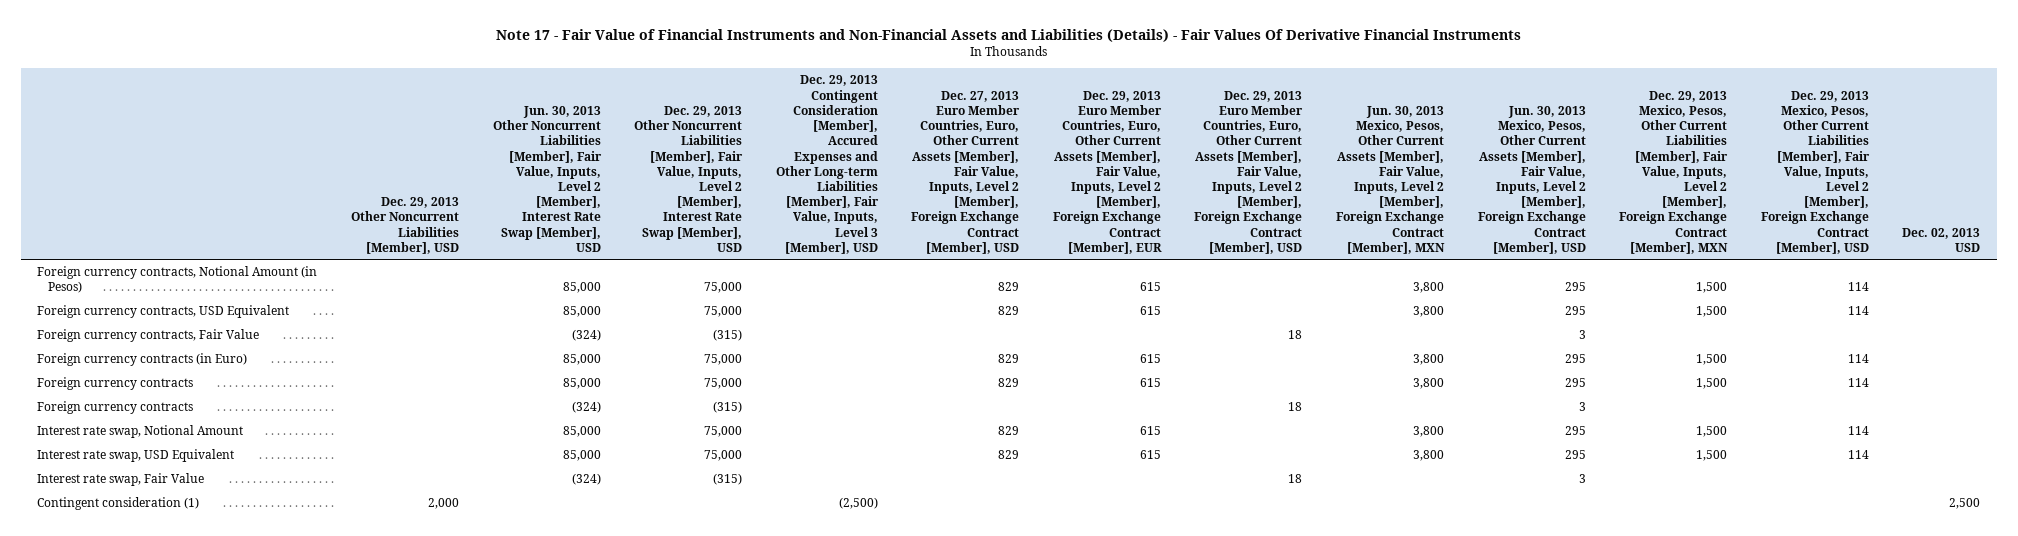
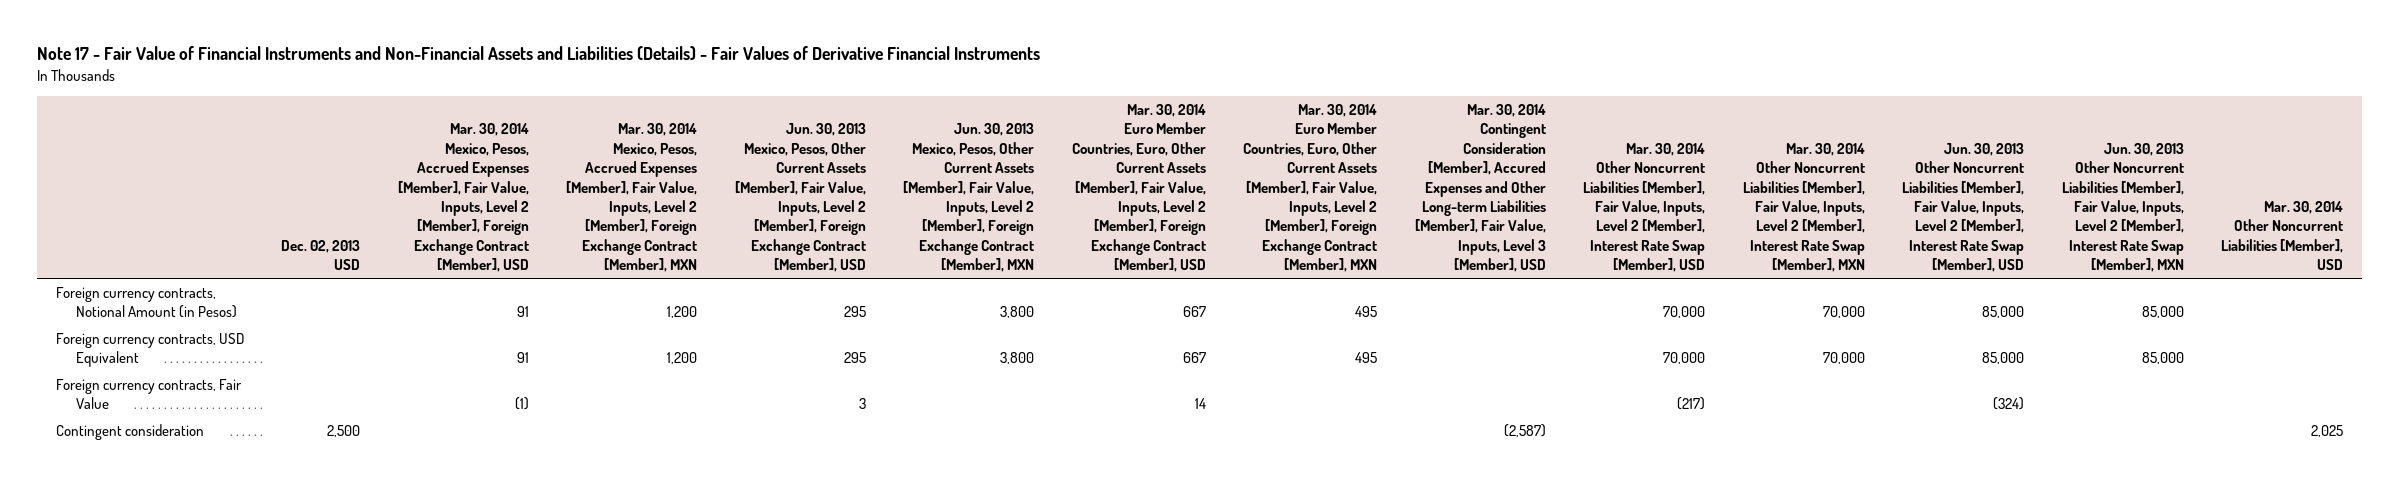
- Note 17 - Fair Value of Financial Instruments and Non-Financial Assets and Liabilities (Details) - Fair Values Of Derivative Financial Instruments
+ Note 17 - Fair Value of Financial Instruments and Non-Financial Assets and Liabilities (Details) - Fair Values of Derivative Financial Instruments
- | Dec. 29, 2013 Other Noncurrent Liabilities [Member], USD | Jun. 30, 2013 Other Noncurrent Liabilities [Member], Fair Value, Inputs, Level 2 [Member], Interest Rate Swap [Member], USD | Dec. 29, 2013 Other Noncurrent Liabilities [Member], Fair Value, Inputs, Level 2 [Member], Interest Rate Swap [Member], USD | Dec. 29, 2013 Contingent Consideration [Member], Accured Expenses and Other Long-term Liabilities [Member], Fair Value, Inputs, Level 3 [Member], USD | Dec. 27, 2013 Euro Member Countries, Euro, Other Current Assets [Member], Fair Value, Inputs, Level 2 [Member], Foreign Exchange Contract [Member], USD | Dec. 29, 2013 Euro Member Countries, Euro, Other Current Assets [Member], Fair Value, Inputs, Level 2 [Member], Foreign Exchange Contract [Member], EUR | Dec. 29, 2013 Euro Member Countries, Euro, Other Current Assets [Member], Fair Value, Inputs, Level 2 [Member], Foreign Exchange Contract [Member], USD | Jun. 30, 2013 Mexico, Pesos, Other Current Assets [Member], Fair Value, Inputs, Level 2 [Member], Foreign Exchange Contract [Member], MXN | Jun. 30, 2013 Mexico, Pesos, Other Current Assets [Member], Fair Value, Inputs, Level 2 [Member], Foreign Exchange Contract [Member], USD | Dec. 29, 2013 Mexico, Pesos, Other Current Liabilities [Member], Fair Value, Inputs, Level 2 [Member], Foreign Exchange Contract [Member], MXN | Dec. 29, 2013 Mexico, Pesos, Other Current Liabilities [Member], Fair Value, Inputs, Level 2 [Member], Foreign Exchange Contract [Member], USD | Dec. 02, 2013 USD
+ | Dec. 02, 2013 USD | Mar. 30, 2014 Mexico, Pesos, Accrued Expenses [Member], Fair Value, Inputs, Level 2 [Member], Foreign Exchange Contract [Member], USD | Mar. 30, 2014 Mexico, Pesos, Accrued Expenses [Member], Fair Value, Inputs, Level 2 [Member], Foreign Exchange Contract [Member], MXN | Jun. 30, 2013 Mexico, Pesos, Other Current Assets [Member], Fair Value, Inputs, Level 2 [Member], Foreign Exchange Contract [Member], USD | Jun. 30, 2013 Mexico, Pesos, Other Current Assets [Member], Fair Value, Inputs, Level 2 [Member], Foreign Exchange Contract [Member], MXN | Mar. 30, 2014 Euro Member Countries, Euro, Other Current Assets [Member], Fair Value, Inputs, Level 2 [Member], Foreign Exchange Contract [Member], USD | Mar. 30, 2014 Euro Member Countries, Euro, Other Current Assets [Member], Fair Value, Inputs, Level 2 [Member], Foreign Exchange Contract [Member], MXN | Mar. 30, 2014 Contingent Consideration [Member], Accured Expenses and Other Long-term Liabilities [Member], Fair Value, Inputs, Level 3 [Member], USD | Mar. 30, 2014 Other Noncurrent Liabilities [Member], Fair Value, Inputs, Level 2 [Member], Interest Rate Swap [Member], USD | Mar. 30, 2014 Other Noncurrent Liabilities [Member], Fair Value, Inputs, Level 2 [Member], Interest Rate Swap [Member], MXN | Jun. 30, 2013 Other Noncurrent Liabilities [Member], Fair Value, Inputs, Level 2 [Member], Interest Rate Swap [Member], USD | Jun. 30, 2013 Other Noncurrent Liabilities [Member], Fair Value, Inputs, Level 2 [Member], Interest Rate Swap [Member], MXN | Mar. 30, 2014 Other Noncurrent Liabilities [Member], USD
- Foreign currency contracts (in Euro) | | 85,000 | 75,000 | | 829 | 615 | | 3,800 | 295 | 1,500 | 114 |
- Foreign currency contracts | | 85,000 | 75,000 | | 829 | 615 | | 3,800 | 295 | 1,500 | 114 |
- Foreign currency contracts | | (324) | (315) | | | | 18 | | 3 | | |
- Interest rate swap, Notional Amount | | 85,000 | 75,000 | | 829 | 615 | | 3,800 | 295 | 1,500 | 114 |
- Interest rate swap, USD Equivalent | | 85,000 | 75,000 | | 829 | 615 | | 3,800 | 295 | 1,500 | 114 |
- Interest rate swap, Fair Value | | (324) | (315) | | | | 18 | | 3 | | |
- Contingent consideration (1) | 2,000 | | | (2,500) | | | | | | | | 2,500
+ Contingent consideration | 2,500 | | | | | | | (2,587) | | | | | 2,025

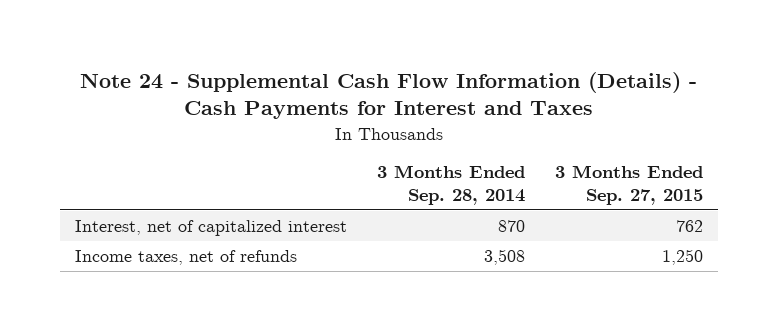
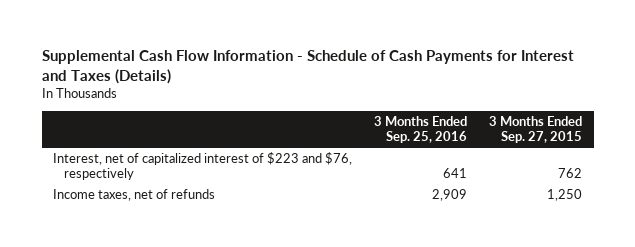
- Note 24 - Supplemental Cash Flow Information (Details) - Cash Payments for Interest and Taxes
+ Supplemental Cash Flow Information - Schedule of Cash Payments for Interest and Taxes (Details)
- | 3 Months Ended Sep. 28, 2014 | 3 Months Ended Sep. 27, 2015
+ | 3 Months Ended Sep. 25, 2016 | 3 Months Ended Sep. 27, 2015
- Interest, net of capitalized interest | 870 | 762
+ Interest, net of capitalized interest of $223 and $76, respectively | 641 | 762

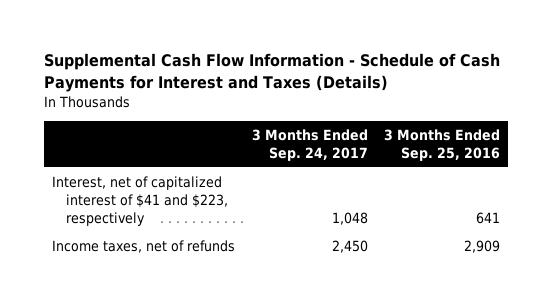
- | 3 Months Ended Sep. 25, 2016 | 3 Months Ended Sep. 27, 2015
+ | 3 Months Ended Sep. 24, 2017 | 3 Months Ended Sep. 25, 2016
- Interest, net of capitalized interest of $223 and $76, respectively | 641 | 762
+ Interest, net of capitalized interest of $41 and $223, respectively | 1,048 | 641

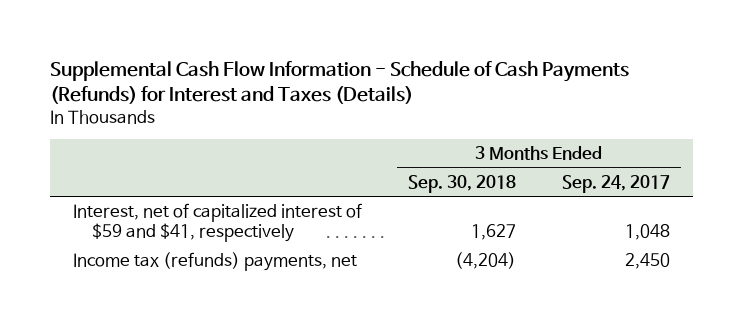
- Supplemental Cash Flow Information - Schedule of Cash Payments for Interest and Taxes (Details)
+ Supplemental Cash Flow Information - Schedule of Cash Payments (Refunds) for Interest and Taxes (Details)
- | 3 Months Ended Sep. 24, 2017 | 3 Months Ended Sep. 25, 2016
+ | 3 Months Ended Sep. 30, 2018 | 3 Months Ended Sep. 24, 2017
- Interest, net of capitalized interest of $41 and $223, respectively | 1,048 | 641
- Income taxes, net of refunds | 2,450 | 2,909
+ Interest, net of capitalized interest of $59 and $41, respectively | 1,627 | 1,048
+ Income tax (refunds) payments, net | (4,204) | 2,450

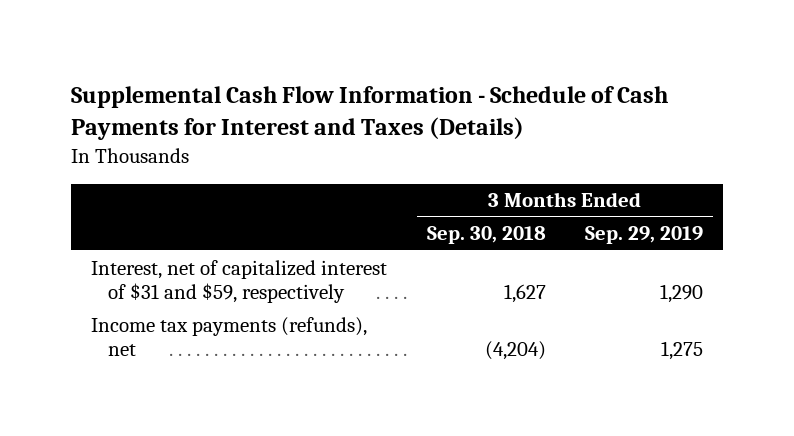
- Supplemental Cash Flow Information - Schedule of Cash Payments (Refunds) for Interest and Taxes (Details)
+ Supplemental Cash Flow Information - Schedule of Cash Payments for Interest and Taxes (Details)
- | 3 Months Ended Sep. 30, 2018 | 3 Months Ended Sep. 24, 2017
+ | 3 Months Ended Sep. 30, 2018 | 3 Months Ended Sep. 29, 2019
- Interest, net of capitalized interest of $59 and $41, respectively | 1,627 | 1,048
- Income tax (refunds) payments, net | (4,204) | 2,450
+ Interest, net of capitalized interest of $31 and $59, respectively | 1,627 | 1,290
+ Income tax payments (refunds), net | (4,204) | 1,275

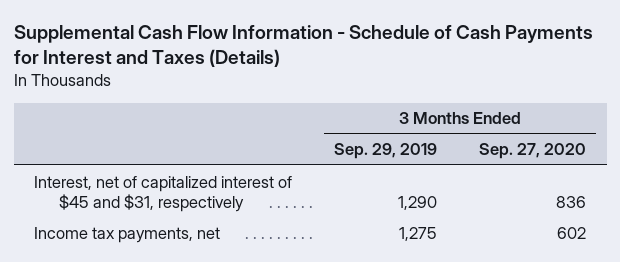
- | 3 Months Ended Sep. 30, 2018 | 3 Months Ended Sep. 29, 2019
+ | 3 Months Ended Sep. 29, 2019 | 3 Months Ended Sep. 27, 2020
- Interest, net of capitalized interest of $31 and $59, respectively | 1,627 | 1,290
- Income tax payments (refunds), net | (4,204) | 1,275
+ Interest, net of capitalized interest of $45 and $31, respectively | 1,290 | 836
+ Income tax payments, net | 1,275 | 602

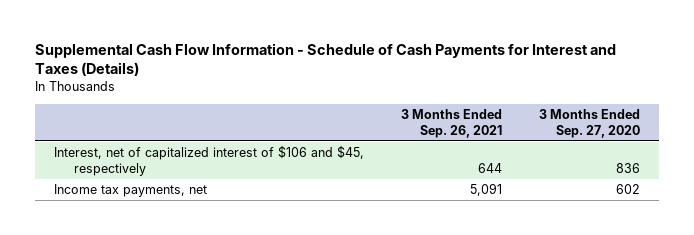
- | 3 Months Ended Sep. 29, 2019 | 3 Months Ended Sep. 27, 2020
+ | 3 Months Ended Sep. 26, 2021 | 3 Months Ended Sep. 27, 2020
- Interest, net of capitalized interest of $45 and $31, respectively | 1,290 | 836
+ Interest, net of capitalized interest of $106 and $45, respectively | 644 | 836

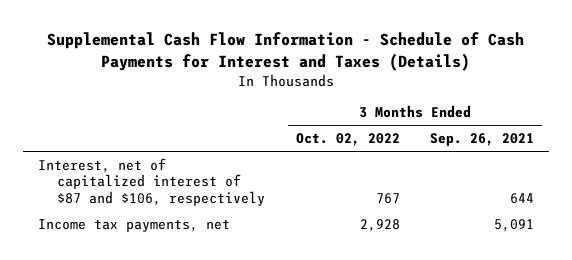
- | 3 Months Ended Sep. 26, 2021 | 3 Months Ended Sep. 27, 2020
+ | 3 Months Ended Oct. 02, 2022 | 3 Months Ended Sep. 26, 2021
- Interest, net of capitalized interest of $106 and $45, respectively | 644 | 836
+ Interest, net of capitalized interest of $87 and $106, respectively | 767 | 644

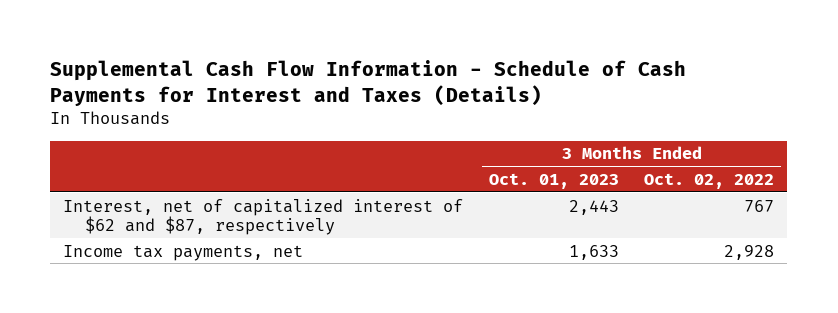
- | 3 Months Ended Oct. 02, 2022 | 3 Months Ended Sep. 26, 2021
+ | 3 Months Ended Oct. 01, 2023 | 3 Months Ended Oct. 02, 2022
- Interest, net of capitalized interest of $87 and $106, respectively | 767 | 644
+ Interest, net of capitalized interest of $62 and $87, respectively | 2,443 | 767

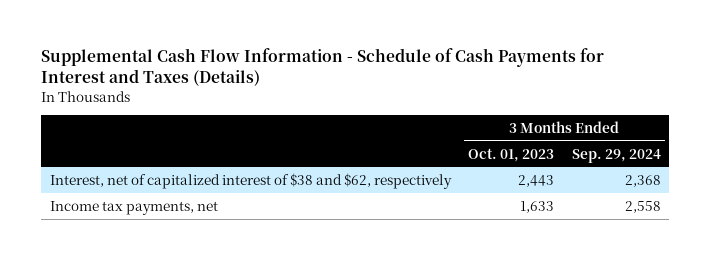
- | 3 Months Ended Oct. 01, 2023 | 3 Months Ended Oct. 02, 2022
+ | 3 Months Ended Oct. 01, 2023 | 3 Months Ended Sep. 29, 2024
- Interest, net of capitalized interest of $62 and $87, respectively | 2,443 | 767
+ Interest, net of capitalized interest of $38 and $62, respectively | 2,443 | 2,368

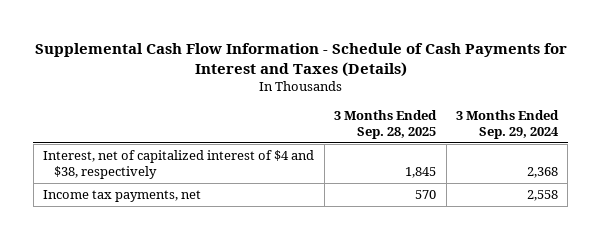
- | 3 Months Ended Oct. 01, 2023 | 3 Months Ended Sep. 29, 2024
+ | 3 Months Ended Sep. 28, 2025 | 3 Months Ended Sep. 29, 2024
- Interest, net of capitalized interest of $38 and $62, respectively | 2,443 | 2,368
+ Interest, net of capitalized interest of $4 and $38, respectively | 1,845 | 2,368

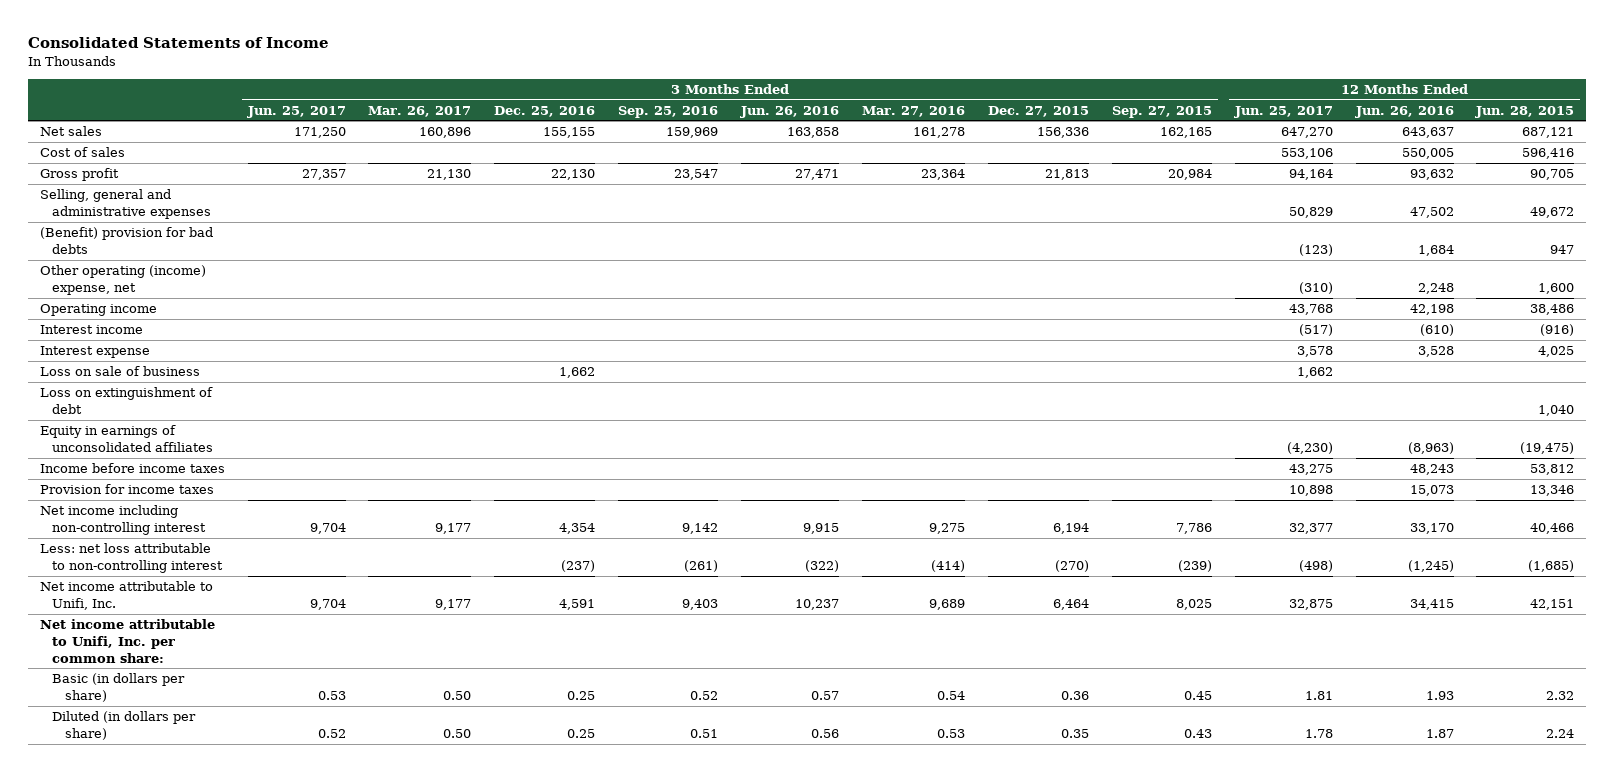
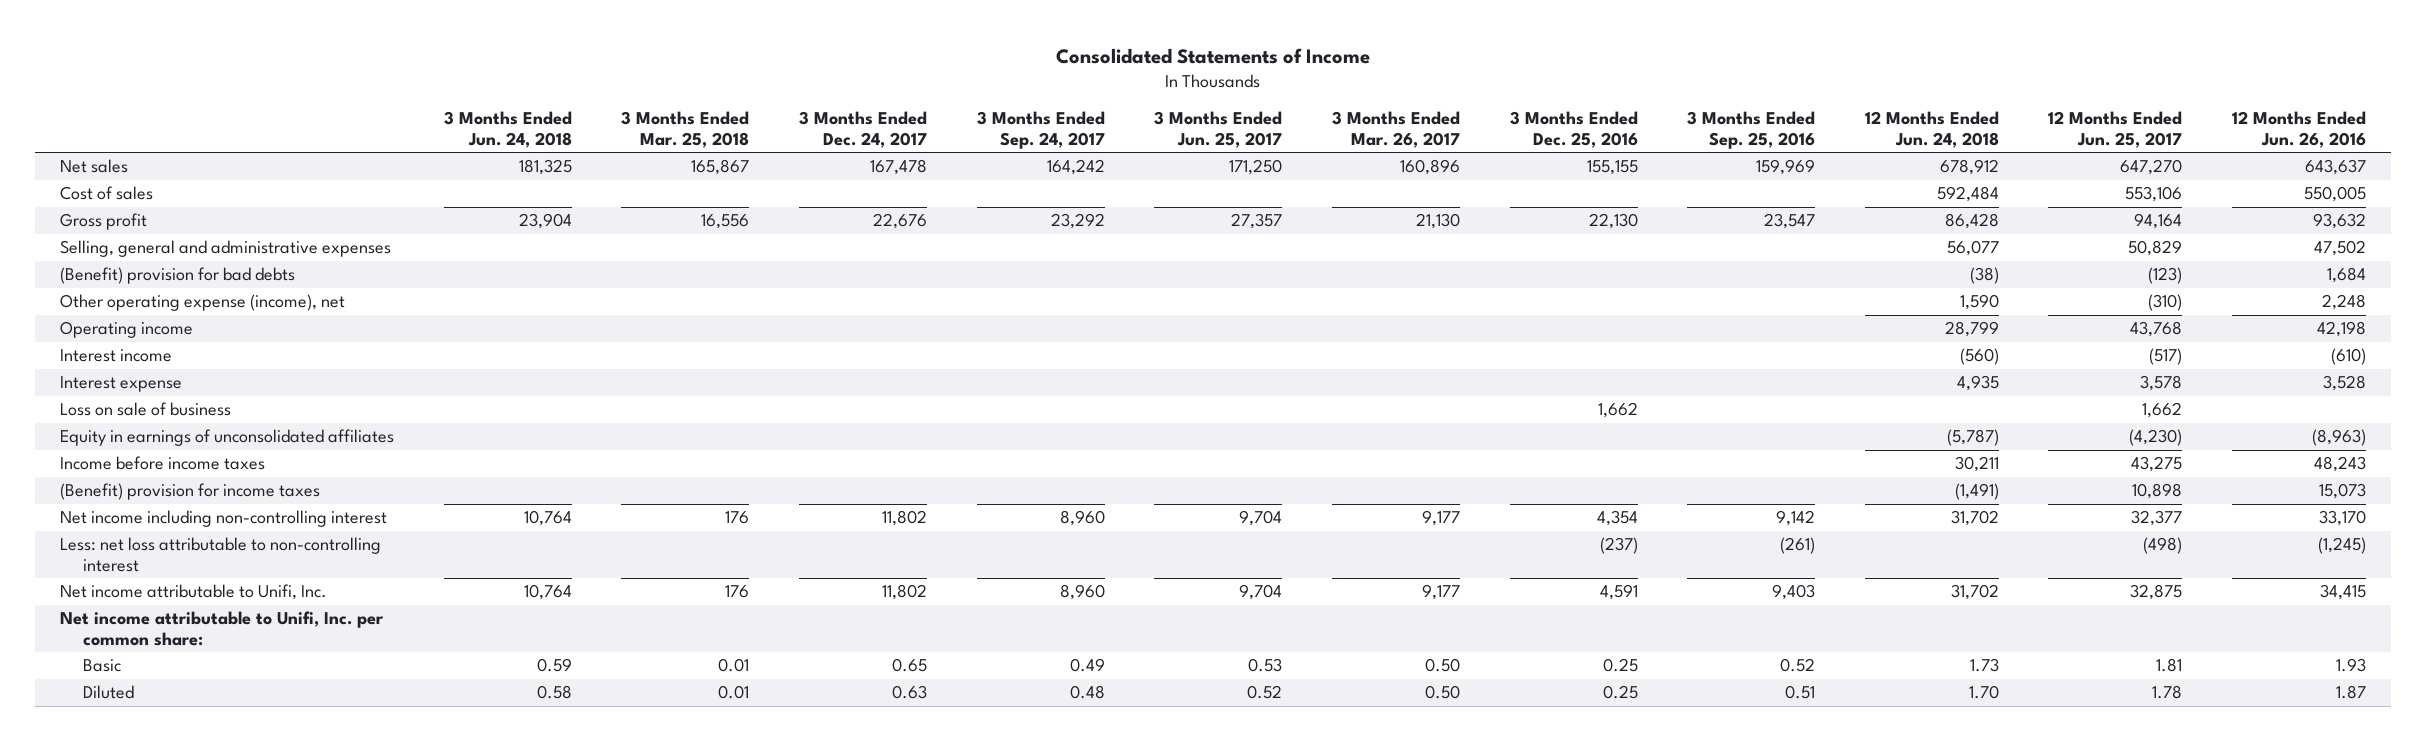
- | 3 Months Ended Jun. 25, 2017 | 3 Months Ended Mar. 26, 2017 | 3 Months Ended Dec. 25, 2016 | 3 Months Ended Sep. 25, 2016 | 3 Months Ended Jun. 26, 2016 | 3 Months Ended Mar. 27, 2016 | 3 Months Ended Dec. 27, 2015 | 3 Months Ended Sep. 27, 2015 | 12 Months Ended Jun. 25, 2017 | 12 Months Ended Jun. 26, 2016 | 12 Months Ended Jun. 28, 2015
+ | 3 Months Ended Jun. 24, 2018 | 3 Months Ended Mar. 25, 2018 | 3 Months Ended Dec. 24, 2017 | 3 Months Ended Sep. 24, 2017 | 3 Months Ended Jun. 25, 2017 | 3 Months Ended Mar. 26, 2017 | 3 Months Ended Dec. 25, 2016 | 3 Months Ended Sep. 25, 2016 | 12 Months Ended Jun. 24, 2018 | 12 Months Ended Jun. 25, 2017 | 12 Months Ended Jun. 26, 2016
- Other operating (income) expense, net | | | | | | | | | (310) | 2,248 | 1,600
+ Other operating expense (income), net | | | | | | | | | 1,590 | (310) | 2,248
- Loss on extinguishment of debt | | | | | | | | | | | 1,040
- Provision for income taxes | | | | | | | | | 10,898 | 15,073 | 13,346
+ (Benefit) provision for income taxes | | | | | | | | | (1,491) | 10,898 | 15,073
- Basic (in dollars per share) | 0.53 | 0.50 | 0.25 | 0.52 | 0.57 | 0.54 | 0.36 | 0.45 | 1.81 | 1.93 | 2.32
- Diluted (in dollars per share) | 0.52 | 0.50 | 0.25 | 0.51 | 0.56 | 0.53 | 0.35 | 0.43 | 1.78 | 1.87 | 2.24
+ Basic | 0.59 | 0.01 | 0.65 | 0.49 | 0.53 | 0.50 | 0.25 | 0.52 | 1.73 | 1.81 | 1.93
+ Diluted | 0.58 | 0.01 | 0.63 | 0.48 | 0.52 | 0.50 | 0.25 | 0.51 | 1.70 | 1.78 | 1.87

